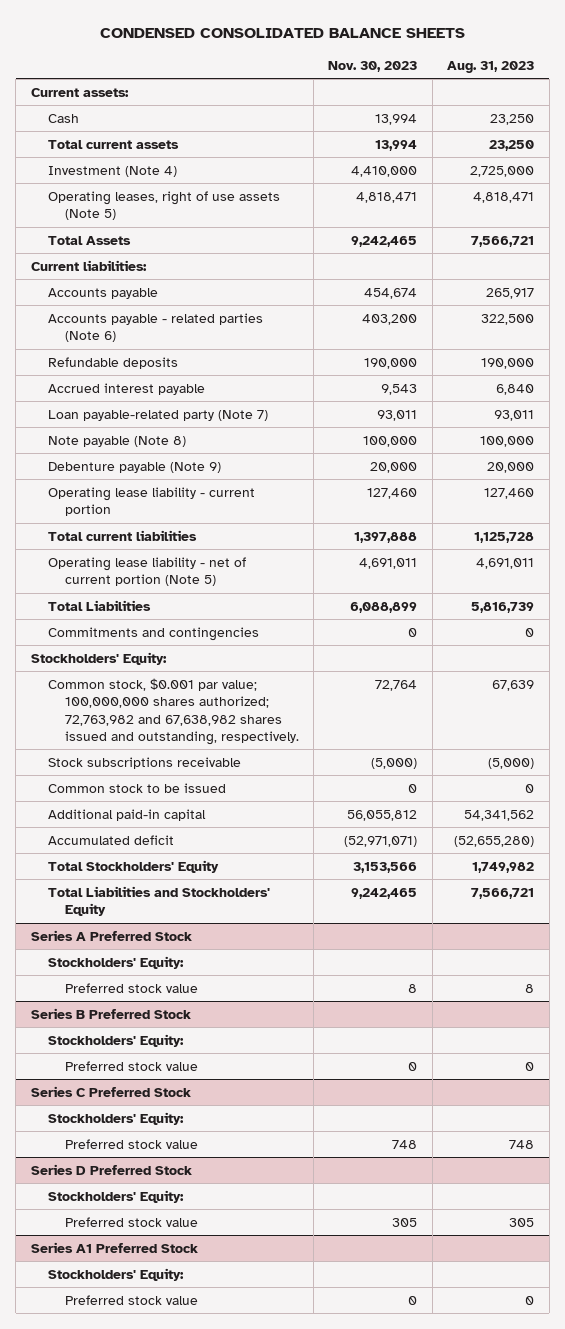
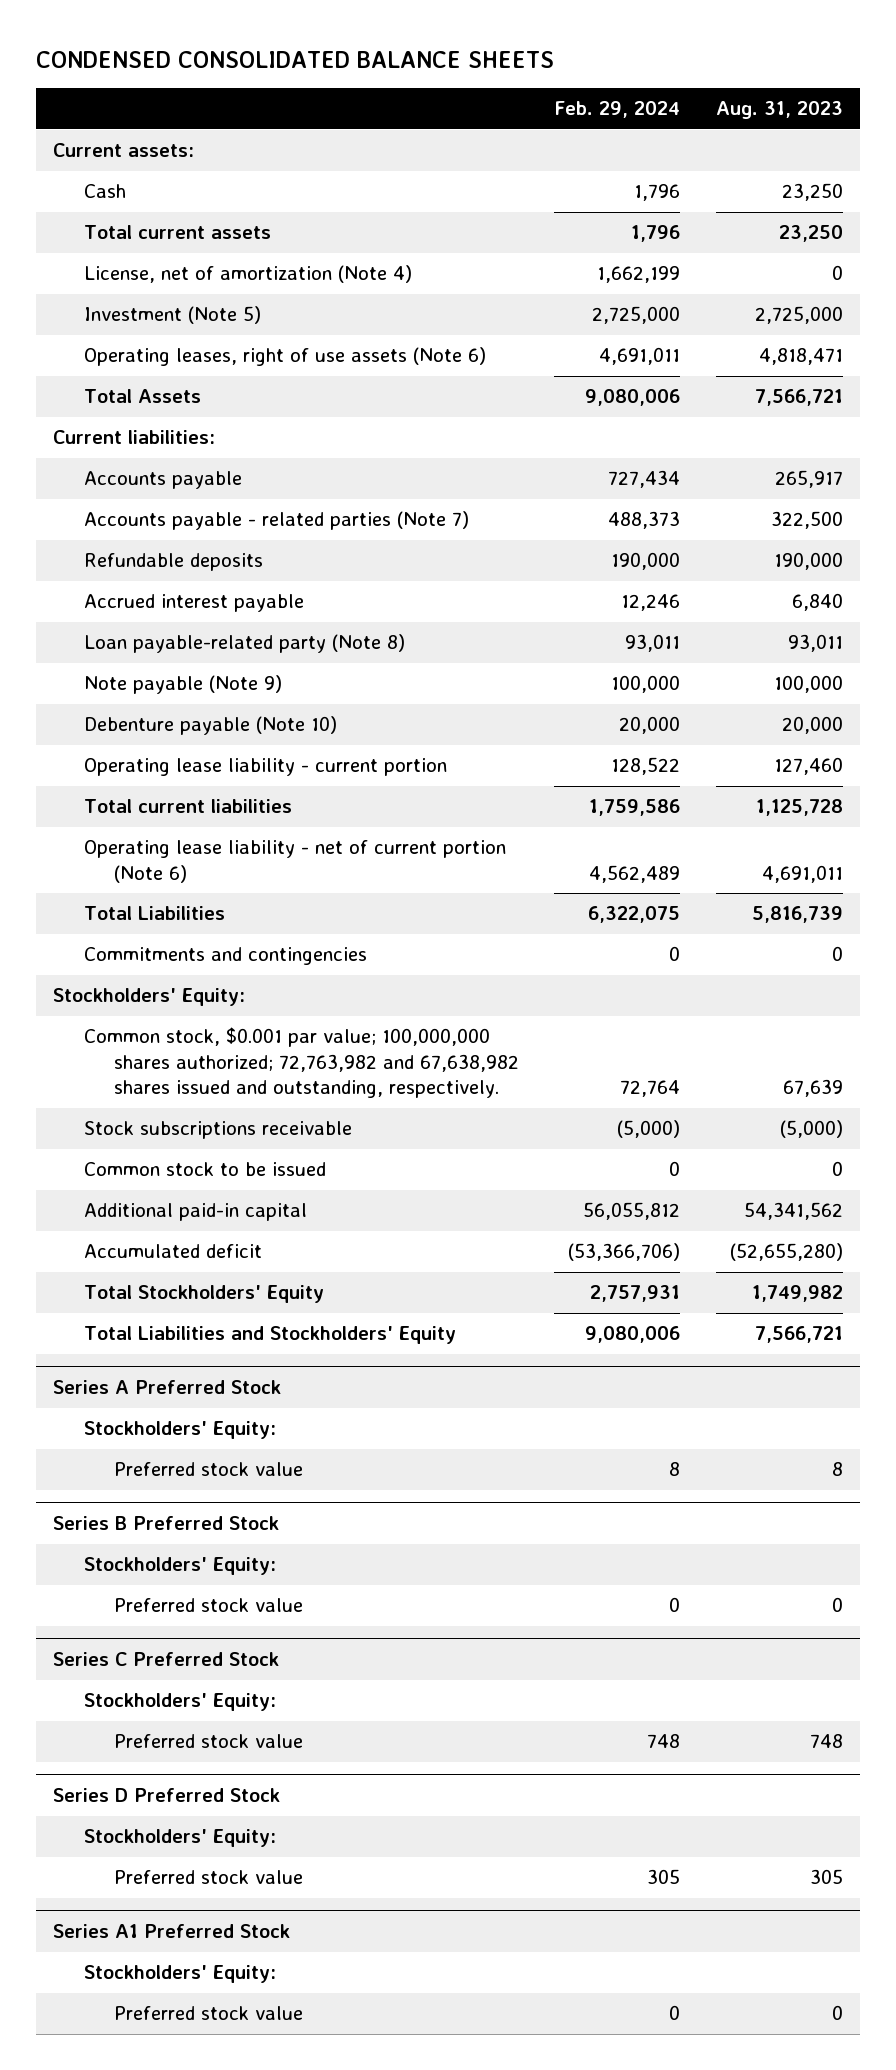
- | Nov. 30, 2023 | Aug. 31, 2023
+ | Feb. 29, 2024 | Aug. 31, 2023
- Investment (Note 4) | 4,410,000 | 2,725,000
- Operating leases, right of use assets (Note 5) | 4,818,471 | 4,818,471
+ License, net of amortization (Note 4) | 1,662,199 | 0
+ Investment (Note 5) | 2,725,000 | 2,725,000
+ Operating leases, right of use assets (Note 6) | 4,691,011 | 4,818,471
- Accounts payable - related parties (Note 6) | 403,200 | 322,500
+ Accounts payable - related parties (Note 7) | 488,373 | 322,500
- Loan payable-related party (Note 7) | 93,011 | 93,011
- Note payable (Note 8) | 100,000 | 100,000
- Debenture payable (Note 9) | 20,000 | 20,000
+ Loan payable-related party (Note 8) | 93,011 | 93,011
+ Note payable (Note 9) | 100,000 | 100,000
+ Debenture payable (Note 10) | 20,000 | 20,000
- Operating lease liability - net of current portion (Note 5) | 4,691,011 | 4,691,011
+ Operating lease liability - net of current portion (Note 6) | 4,562,489 | 4,691,011

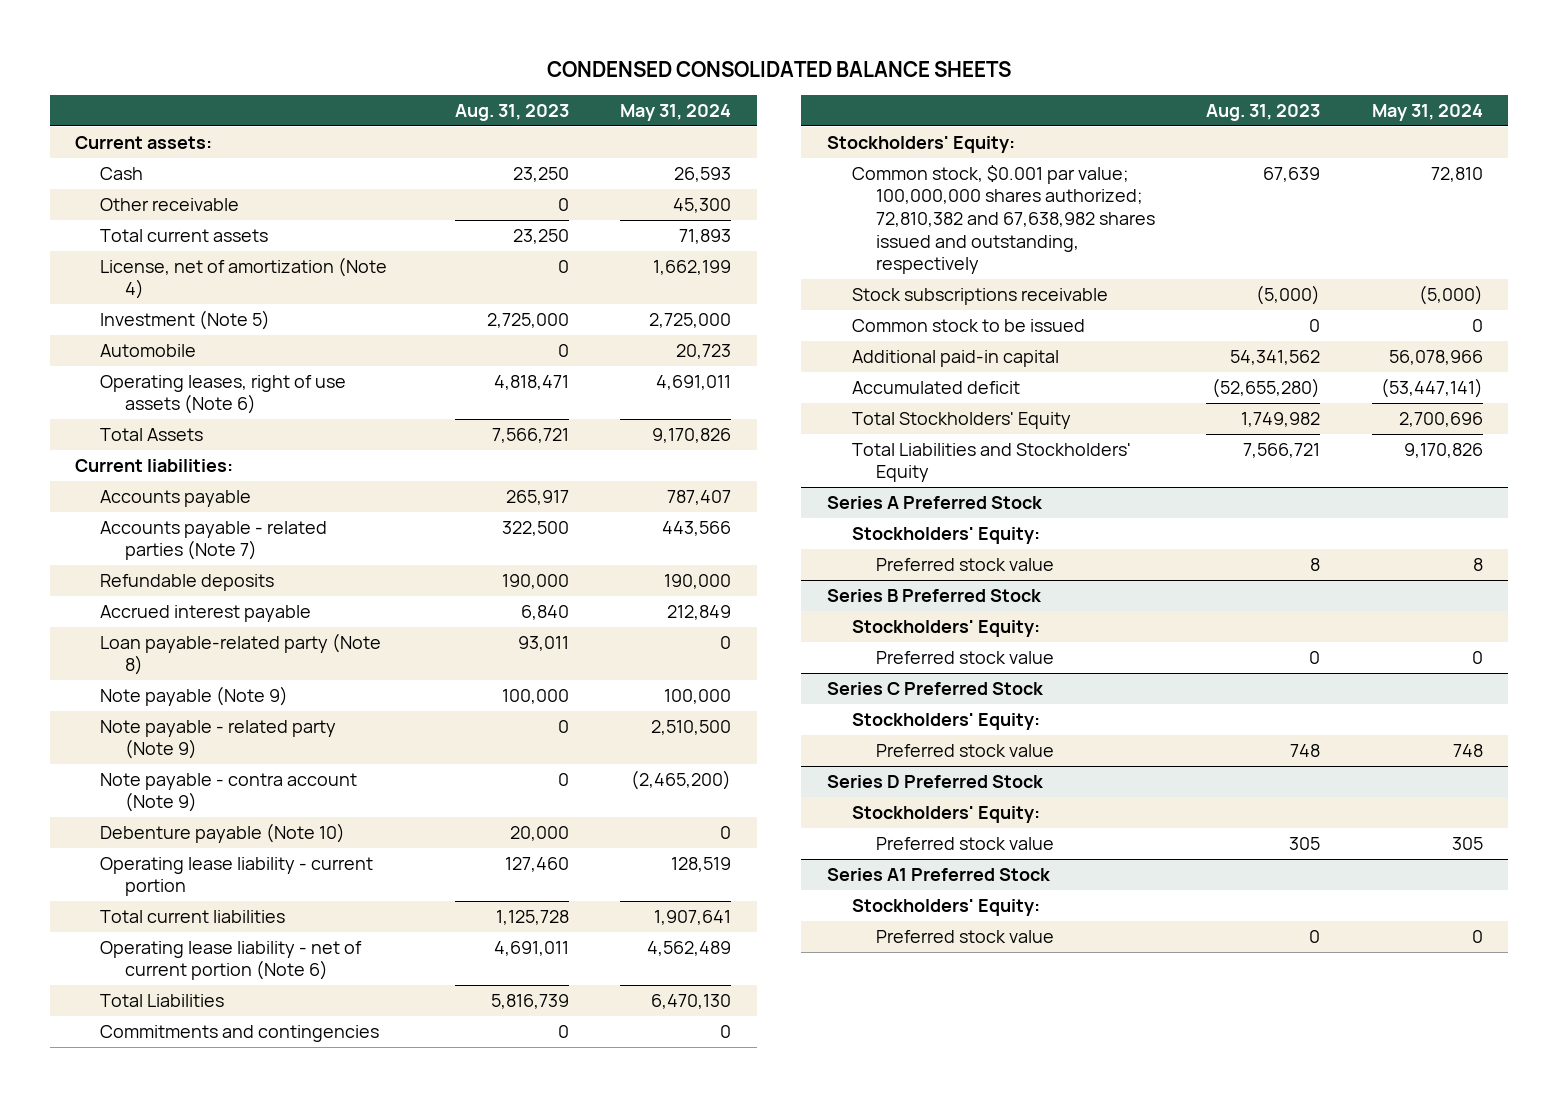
- | Feb. 29, 2024 | Aug. 31, 2023
+ | Aug. 31, 2023 | May 31, 2024
+ Other receivable | 0 | 45,300
+ Automobile | 0 | 20,723
+ Note payable - related party (Note 9) | 0 | 2,510,500
+ Note payable - contra account (Note 9) | 0 | (2,465,200)
- Common stock, $0.001 par value; 100,000,000 shares authorized; 72,763,982 and 67,638,982 shares issued and outstanding, respectively. | 72,764 | 67,639
+ Common stock, $0.001 par value; 100,000,000 shares authorized; 72,810,382 and 67,638,982 shares issued and outstanding, respectively | 67,639 | 72,810

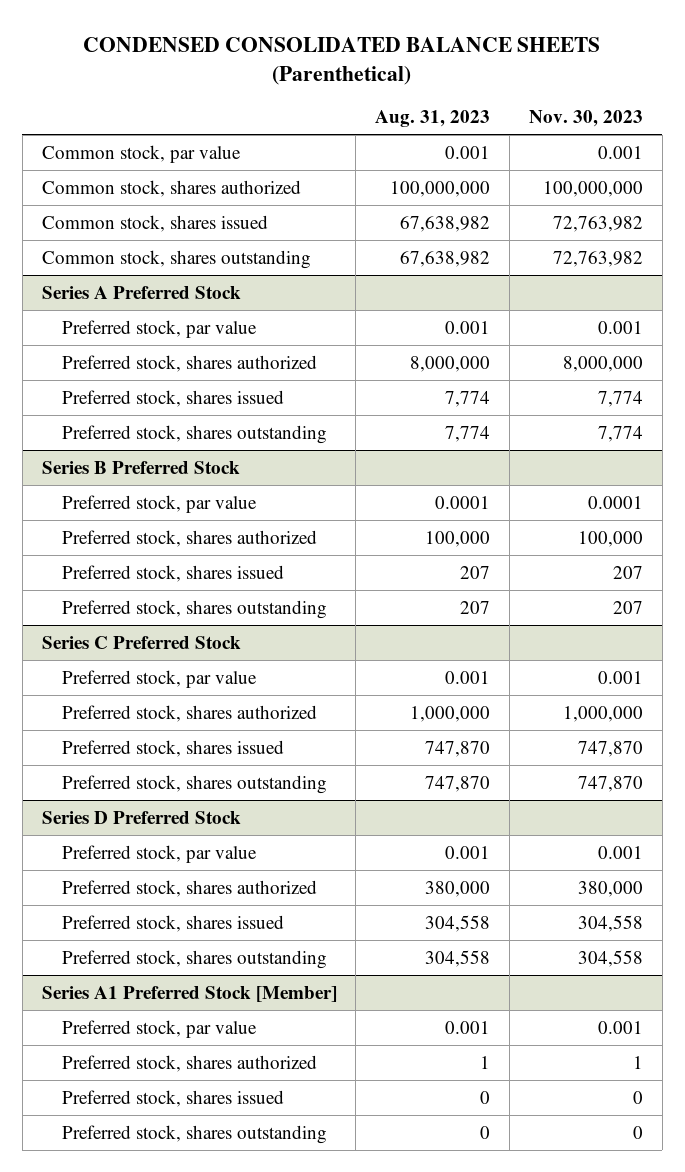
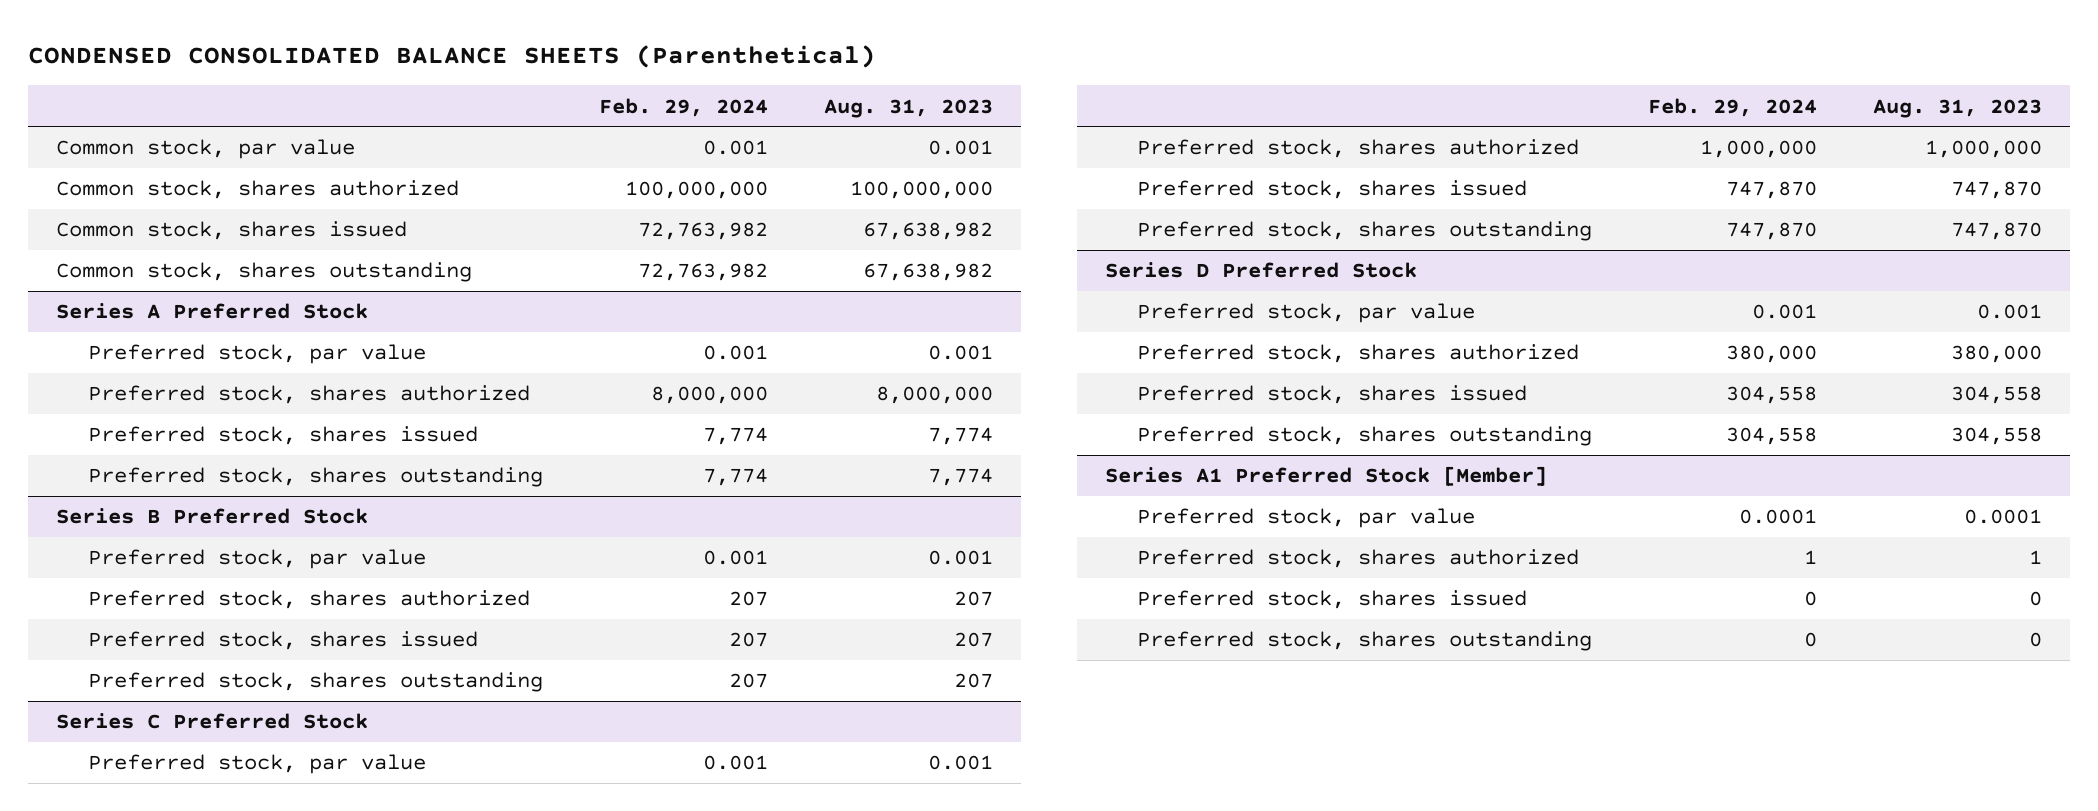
- | Aug. 31, 2023 | Nov. 30, 2023
+ | Feb. 29, 2024 | Aug. 31, 2023
@ Series B Preferred Stock
- Preferred stock, par value | 0.0001 | 0.0001
- Preferred stock, shares authorized | 100,000 | 100,000
+ Preferred stock, par value | 0.001 | 0.001
+ Preferred stock, shares authorized | 207 | 207
@ Series A1 Preferred Stock [Member]
- Preferred stock, par value | 0.001 | 0.001
+ Preferred stock, par value | 0.0001 | 0.0001

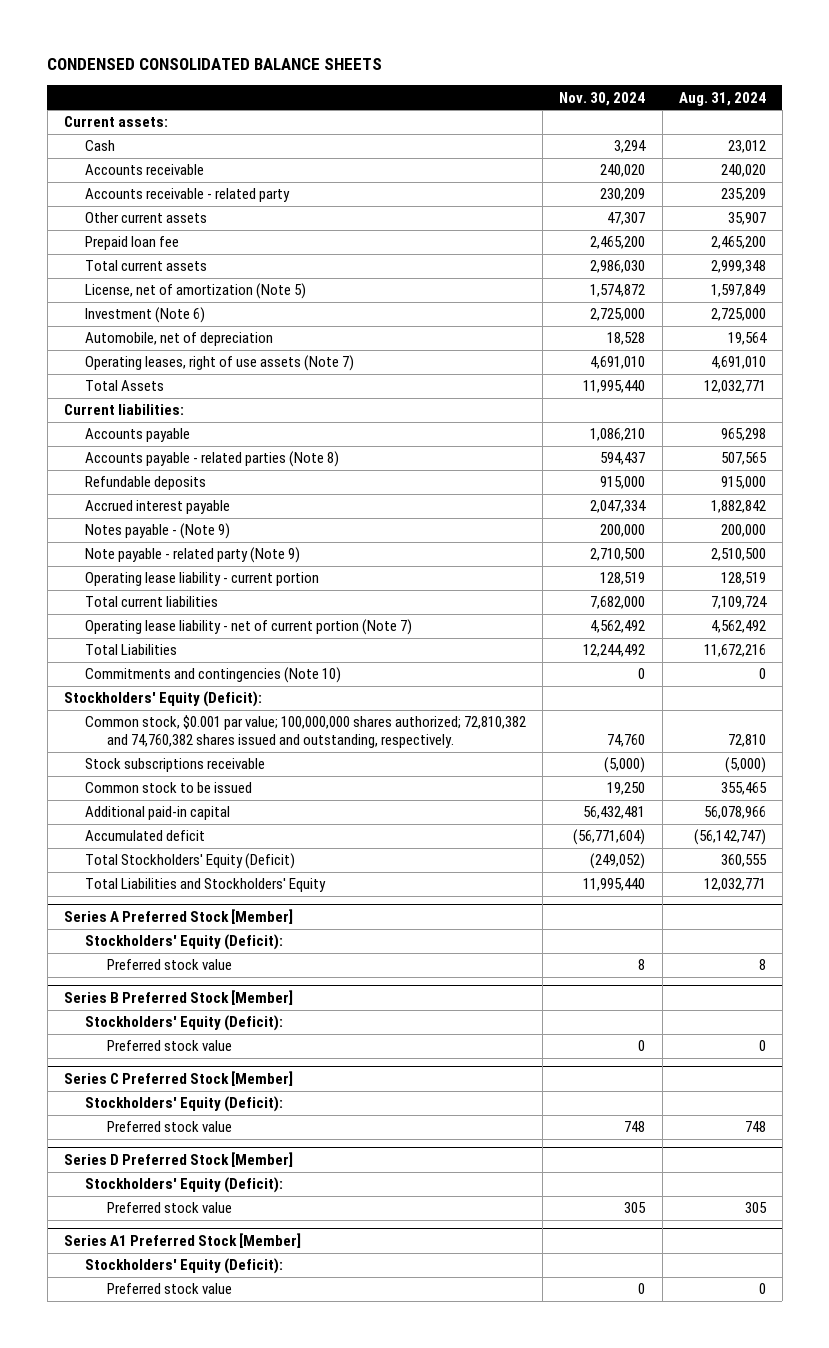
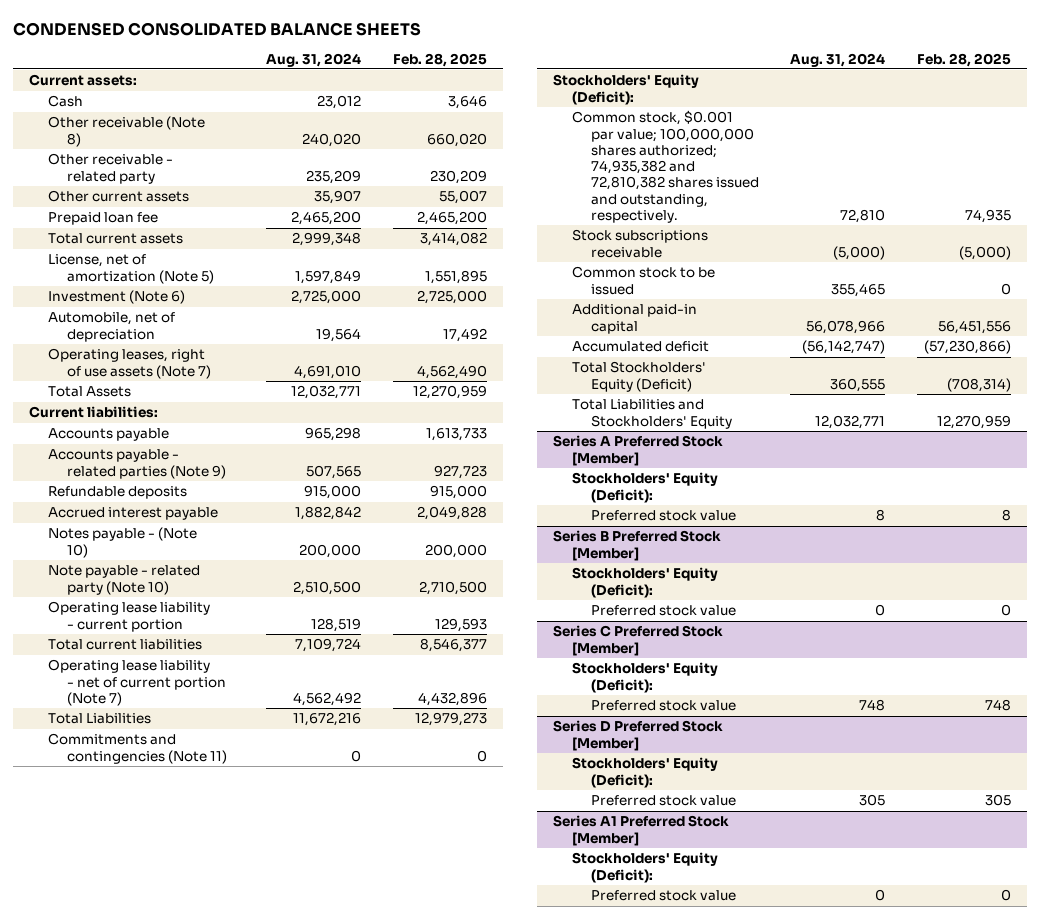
- | Nov. 30, 2024 | Aug. 31, 2024
+ | Aug. 31, 2024 | Feb. 28, 2025
- Accounts receivable | 240,020 | 240,020
- Accounts receivable - related party | 230,209 | 235,209
+ Other receivable (Note 8) | 240,020 | 660,020
+ Other receivable - related party | 235,209 | 230,209
- Accounts payable - related parties (Note 8) | 594,437 | 507,565
+ Accounts payable - related parties (Note 9) | 507,565 | 927,723
- Notes payable - (Note 9) | 200,000 | 200,000
- Note payable - related party (Note 9) | 2,710,500 | 2,510,500
+ Notes payable - (Note 10) | 200,000 | 200,000
+ Note payable - related party (Note 10) | 2,510,500 | 2,710,500
- Commitments and contingencies (Note 10) | 0 | 0
+ Commitments and contingencies (Note 11) | 0 | 0
- Common stock, $0.001 par value; 100,000,000 shares authorized; 72,810,382 and 74,760,382 shares issued and outstanding, respectively. | 74,760 | 72,810
+ Common stock, $0.001 par value; 100,000,000 shares authorized; 74,935,382 and 72,810,382 shares issued and outstanding, respectively. | 72,810 | 74,935

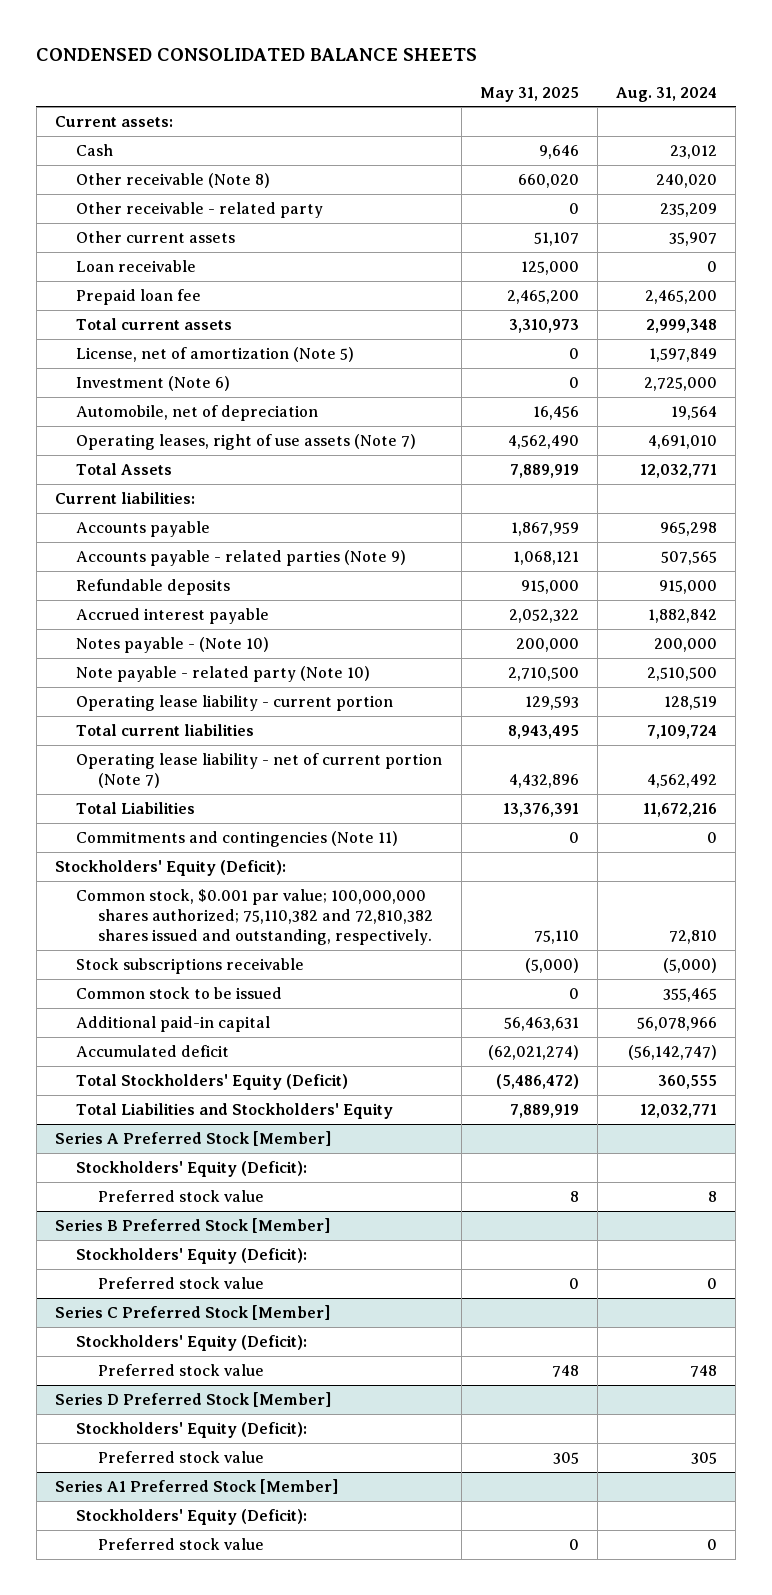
- | Aug. 31, 2024 | Feb. 28, 2025
+ | May 31, 2025 | Aug. 31, 2024
+ Loan receivable | 125,000 | 0
- Common stock, $0.001 par value; 100,000,000 shares authorized; 74,935,382 and 72,810,382 shares issued and outstanding, respectively. | 72,810 | 74,935
+ Common stock, $0.001 par value; 100,000,000 shares authorized; 75,110,382 and 72,810,382 shares issued and outstanding, respectively. | 75,110 | 72,810

